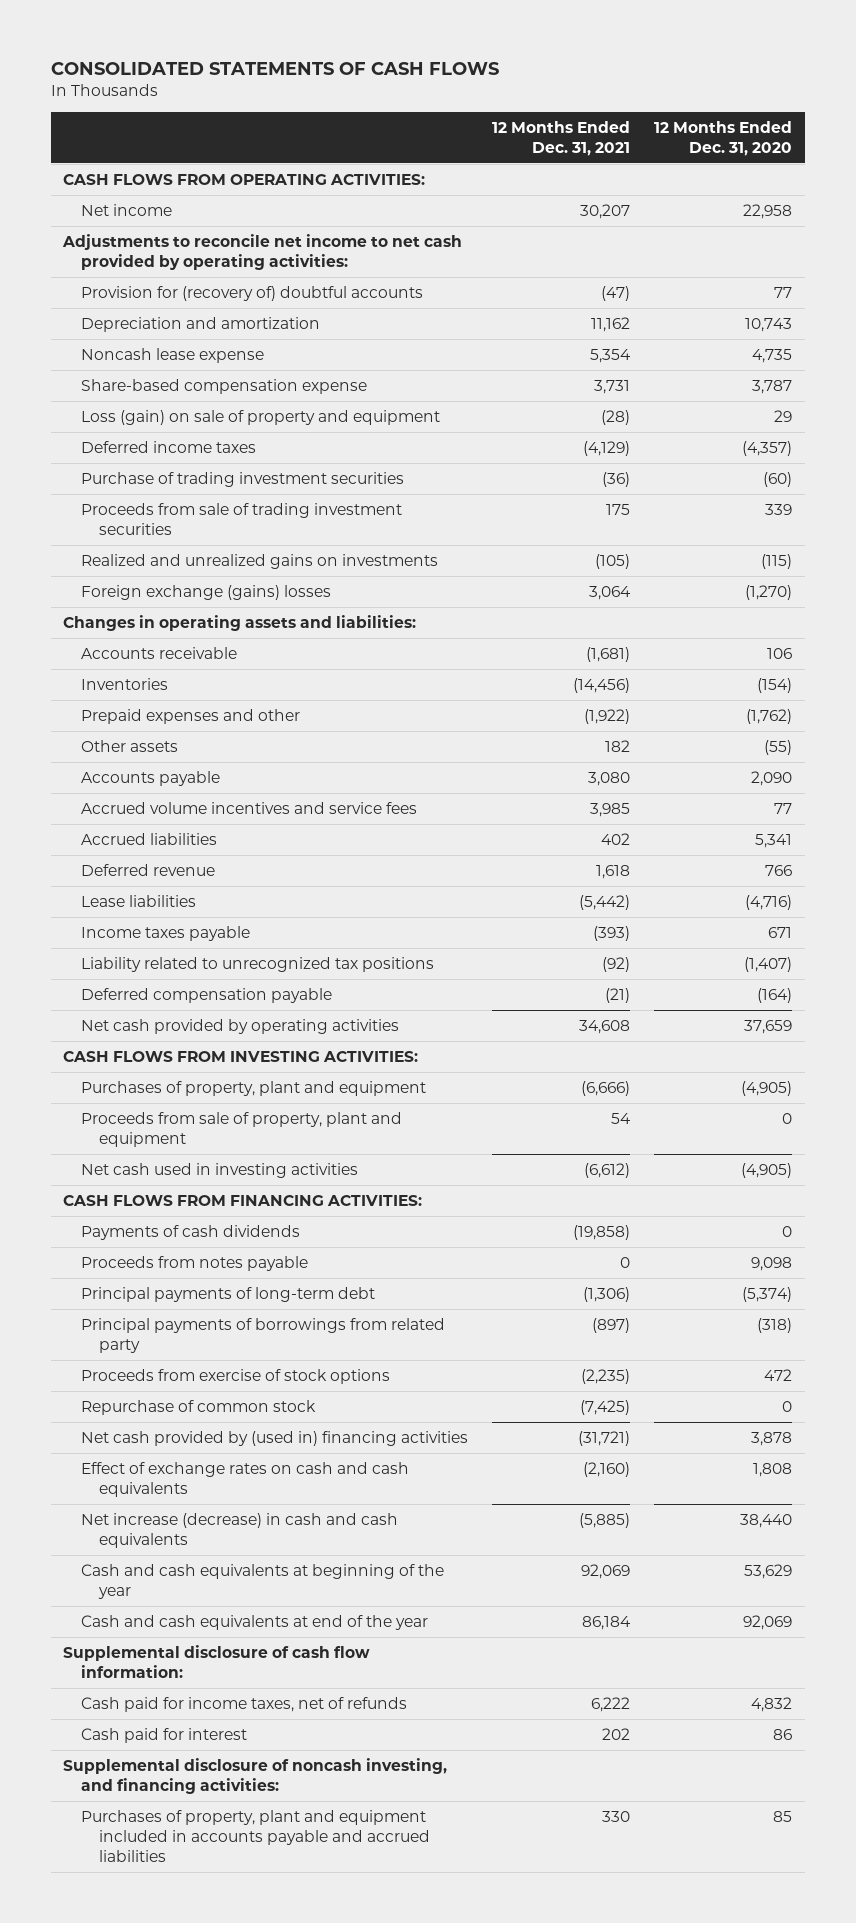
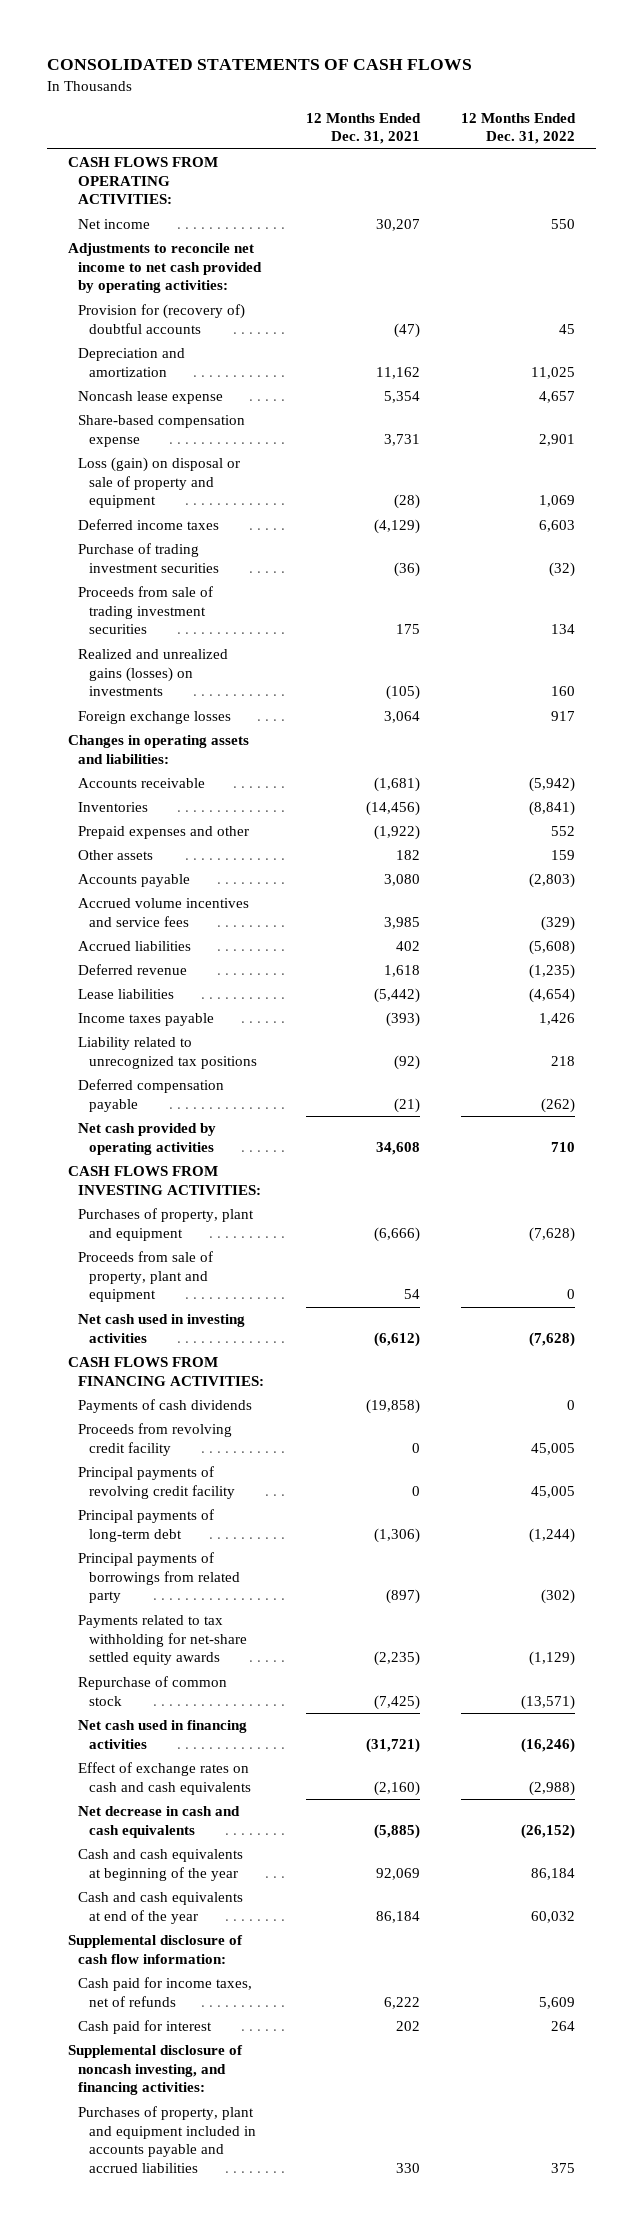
- | 12 Months Ended Dec. 31, 2021 | 12 Months Ended Dec. 31, 2020
+ | 12 Months Ended Dec. 31, 2021 | 12 Months Ended Dec. 31, 2022
- Loss (gain) on sale of property and equipment | (28) | 29
+ Loss (gain) on disposal or sale of property and equipment | (28) | 1,069
- Realized and unrealized gains on investments | (105) | (115)
- Foreign exchange (gains) losses | 3,064 | (1,270)
+ Realized and unrealized gains (losses) on investments | (105) | 160
+ Foreign exchange losses | 3,064 | 917
- Proceeds from notes payable | 0 | 9,098
+ Proceeds from revolving credit facility | 0 | 45,005
+ Principal payments of revolving credit facility | 0 | 45,005
- Proceeds from exercise of stock options | (2,235) | 472
+ Payments related to tax withholding for net-share settled equity awards | (2,235) | (1,129)
- Net cash provided by (used in) financing activities | (31,721) | 3,878
+ Net cash used in financing activities | (31,721) | (16,246)
- Net increase (decrease) in cash and cash equivalents | (5,885) | 38,440
+ Net decrease in cash and cash equivalents | (5,885) | (26,152)

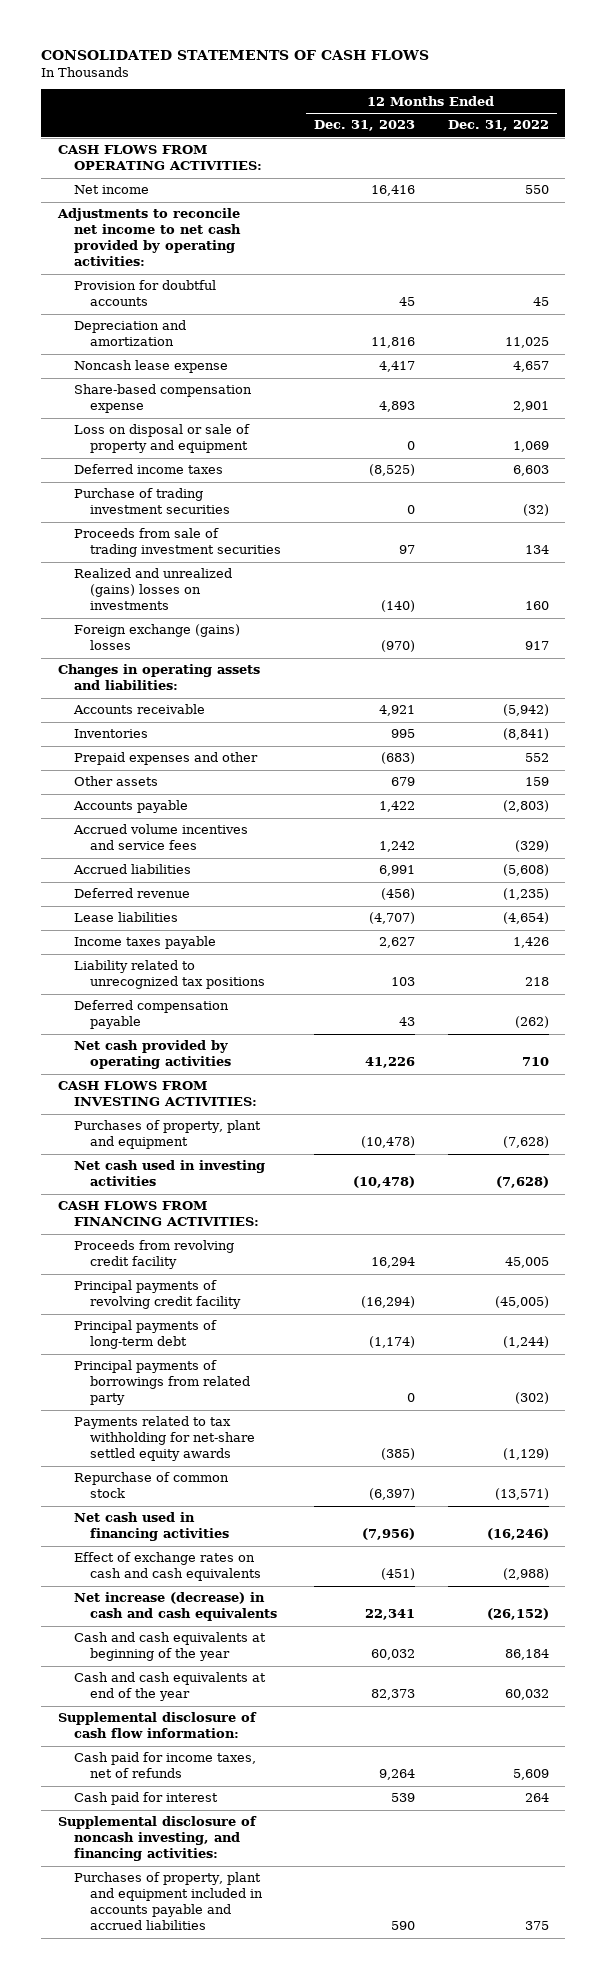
- | 12 Months Ended Dec. 31, 2021 | 12 Months Ended Dec. 31, 2022
+ | 12 Months Ended Dec. 31, 2023 | 12 Months Ended Dec. 31, 2022
- Provision for (recovery of) doubtful accounts | (47) | 45
+ Provision for doubtful accounts | 45 | 45
- Loss (gain) on disposal or sale of property and equipment | (28) | 1,069
+ Loss on disposal or sale of property and equipment | 0 | 1,069
- Realized and unrealized gains (losses) on investments | (105) | 160
- Foreign exchange losses | 3,064 | 917
+ Realized and unrealized (gains) losses on investments | (140) | 160
+ Foreign exchange (gains) losses | (970) | 917
- Proceeds from sale of property, plant and equipment | 54 | 0
- Payments of cash dividends | (19,858) | 0
- Principal payments of revolving credit facility | 0 | 45,005
+ Principal payments of revolving credit facility | (16,294) | (45,005)
- Net decrease in cash and cash equivalents | (5,885) | (26,152)
+ Net increase (decrease) in cash and cash equivalents | 22,341 | (26,152)

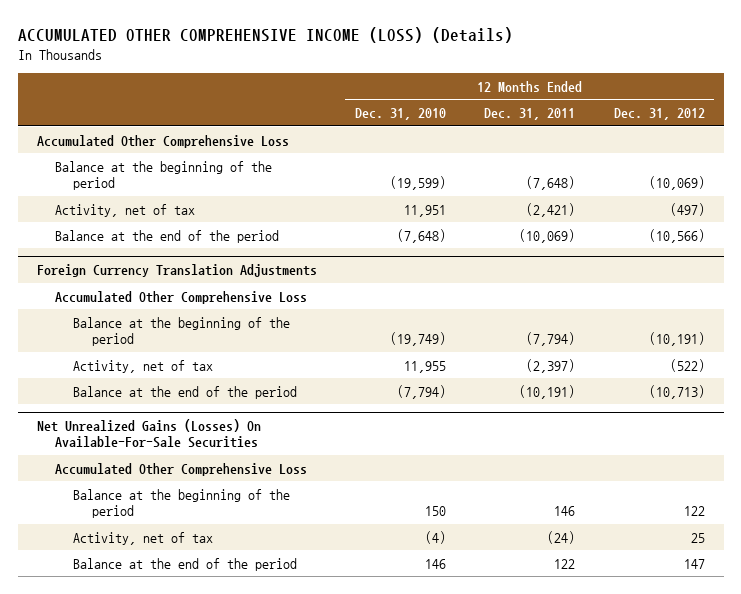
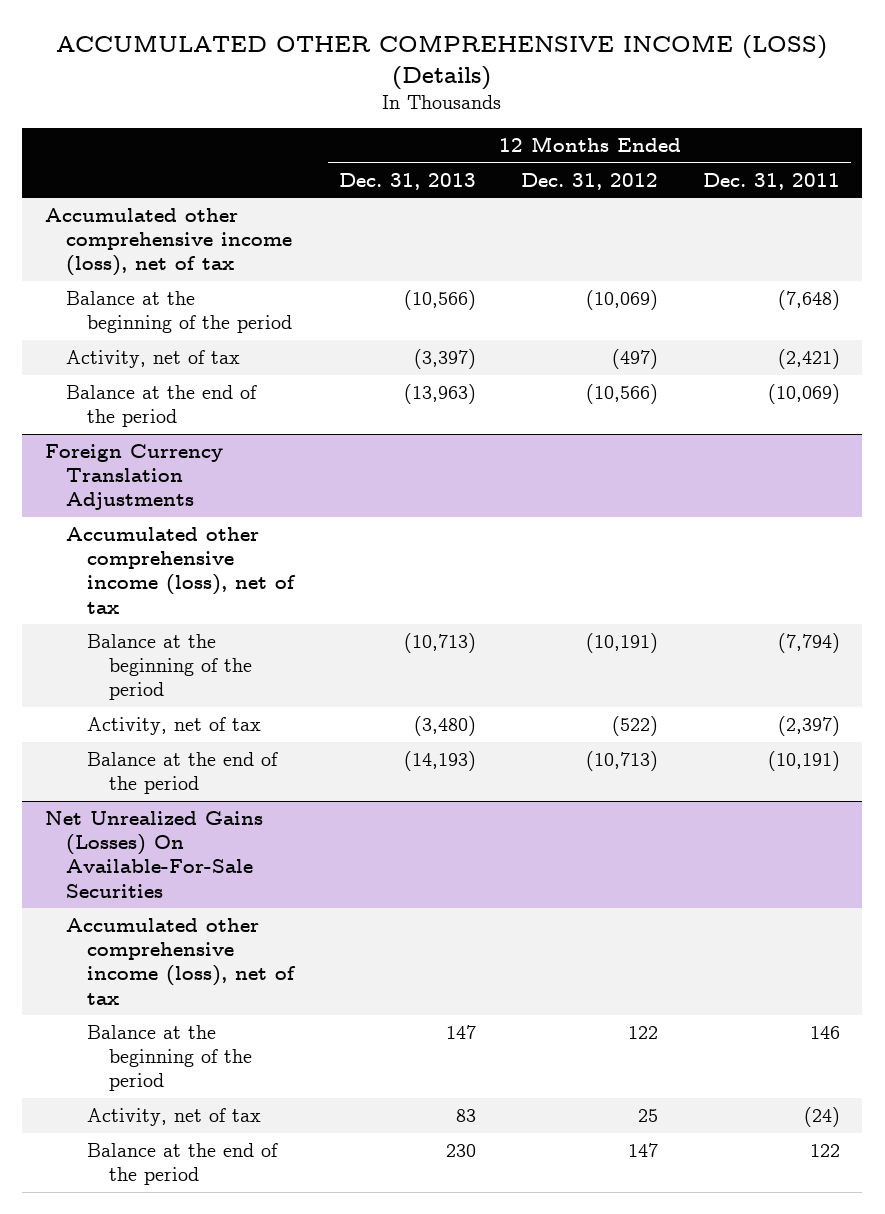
- | 12 Months Ended Dec. 31, 2010 | 12 Months Ended Dec. 31, 2011 | 12 Months Ended Dec. 31, 2012
+ | 12 Months Ended Dec. 31, 2013 | 12 Months Ended Dec. 31, 2012 | 12 Months Ended Dec. 31, 2011
- Accumulated Other Comprehensive Loss
+ Accumulated other comprehensive income (loss), net of tax
@ Foreign Currency Translation Adjustments
- Accumulated Other Comprehensive Loss
+ Accumulated other comprehensive income (loss), net of tax
@ Net Unrealized Gains (Losses) On Available-For-Sale Securities
- Accumulated Other Comprehensive Loss
+ Accumulated other comprehensive income (loss), net of tax

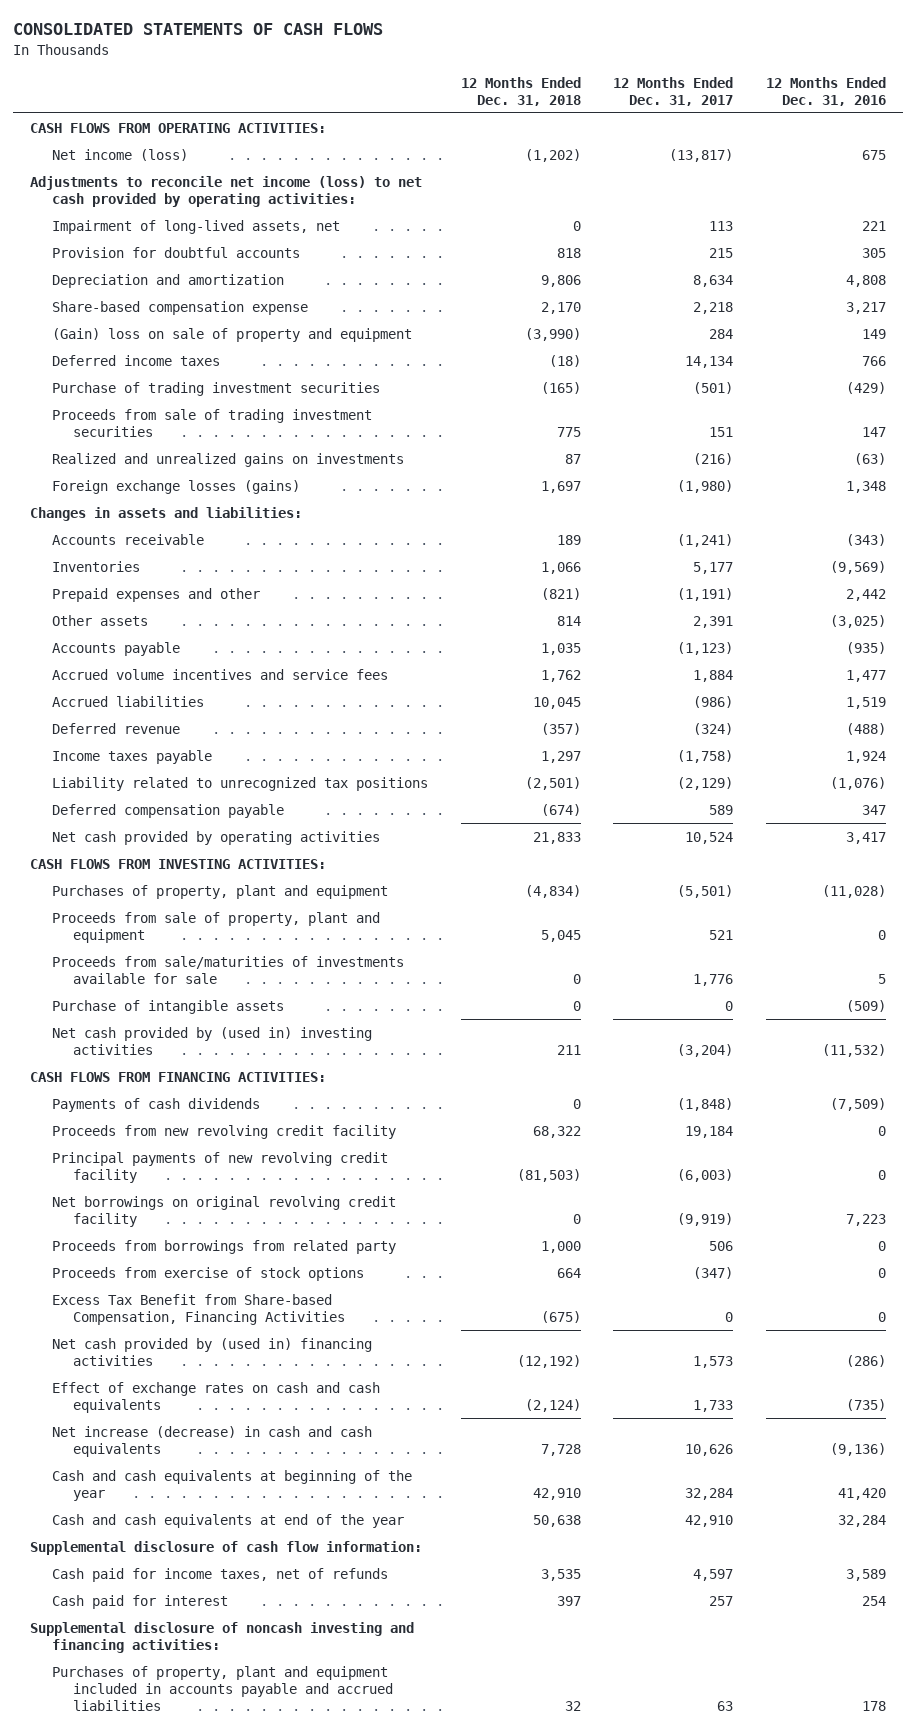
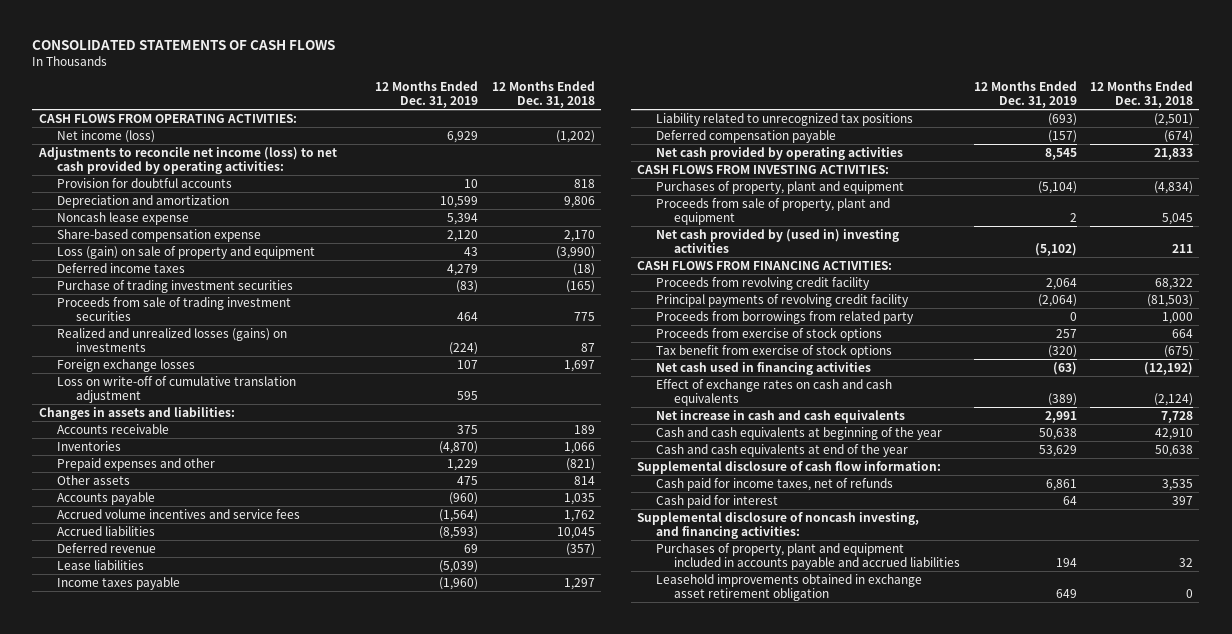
- | 12 Months Ended Dec. 31, 2018 | 12 Months Ended Dec. 31, 2017 | 12 Months Ended Dec. 31, 2016
+ | 12 Months Ended Dec. 31, 2019 | 12 Months Ended Dec. 31, 2018
- Impairment of long-lived assets, net | 0 | 113 | 221
+ Noncash lease expense | 5,394 |
- (Gain) loss on sale of property and equipment | (3,990) | 284 | 149
+ Loss (gain) on sale of property and equipment | 43 | (3,990)
- Realized and unrealized gains on investments | 87 | (216) | (63)
- Foreign exchange losses (gains) | 1,697 | (1,980) | 1,348
+ Realized and unrealized losses (gains) on investments | (224) | 87
+ Foreign exchange losses | 107 | 1,697
+ Loss on write-off of cumulative translation adjustment | 595 |
+ Lease liabilities | (5,039) |
- Proceeds from sale/maturities of investments available for sale | 0 | 1,776 | 5
- Purchase of intangible assets | 0 | 0 | (509)
- Payments of cash dividends | 0 | (1,848) | (7,509)
- Proceeds from new revolving credit facility | 68,322 | 19,184 | 0
- Principal payments of new revolving credit facility | (81,503) | (6,003) | 0
- Net borrowings on original revolving credit facility | 0 | (9,919) | 7,223
+ Proceeds from revolving credit facility | 2,064 | 68,322
+ Principal payments of revolving credit facility | (2,064) | (81,503)
- Excess Tax Benefit from Share-based Compensation, Financing Activities | (675) | 0 | 0
- Net cash provided by (used in) financing activities | (12,192) | 1,573 | (286)
+ Tax benefit from exercise of stock options | (320) | (675)
+ Net cash used in financing activities | (63) | (12,192)
- Net increase (decrease) in cash and cash equivalents | 7,728 | 10,626 | (9,136)
+ Net increase in cash and cash equivalents | 2,991 | 7,728
- Supplemental disclosure of noncash investing and financing activities:
+ Supplemental disclosure of noncash investing, and financing activities:
+ Leasehold improvements obtained in exchange asset retirement obligation | 649 | 0

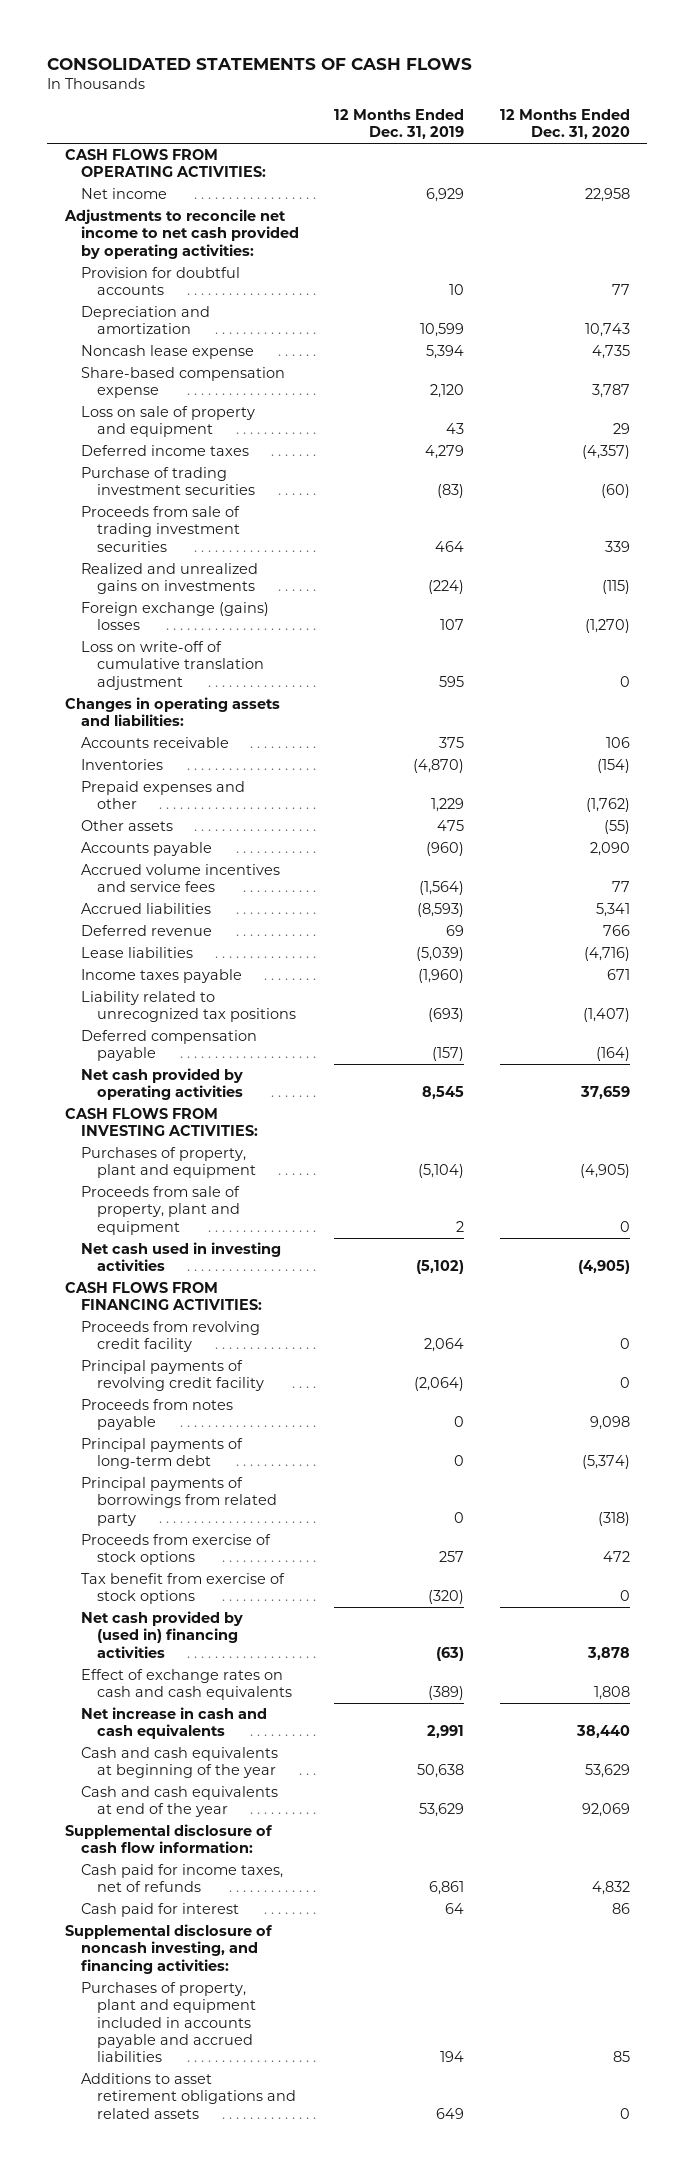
- | 12 Months Ended Dec. 31, 2019 | 12 Months Ended Dec. 31, 2018
+ | 12 Months Ended Dec. 31, 2019 | 12 Months Ended Dec. 31, 2020
- Net income (loss) | 6,929 | (1,202)
- Adjustments to reconcile net income (loss) to net cash provided by operating activities:
+ Net income | 6,929 | 22,958
+ Adjustments to reconcile net income to net cash provided by operating activities:
- Loss (gain) on sale of property and equipment | 43 | (3,990)
+ Loss on sale of property and equipment | 43 | 29
- Realized and unrealized losses (gains) on investments | (224) | 87
- Foreign exchange losses | 107 | 1,697
+ Realized and unrealized gains on investments | (224) | (115)
+ Foreign exchange (gains) losses | 107 | (1,270)
- Changes in assets and liabilities:
+ Changes in operating assets and liabilities:
- Net cash provided by (used in) investing activities | (5,102) | 211
+ Net cash used in investing activities | (5,102) | (4,905)
- Proceeds from borrowings from related party | 0 | 1,000
+ Proceeds from notes payable | 0 | 9,098
+ Principal payments of long-term debt | 0 | (5,374)
+ Principal payments of borrowings from related party | 0 | (318)
- Net cash used in financing activities | (63) | (12,192)
+ Net cash provided by (used in) financing activities | (63) | 3,878
- Leasehold improvements obtained in exchange asset retirement obligation | 649 | 0
+ Additions to asset retirement obligations and related assets | 649 | 0

